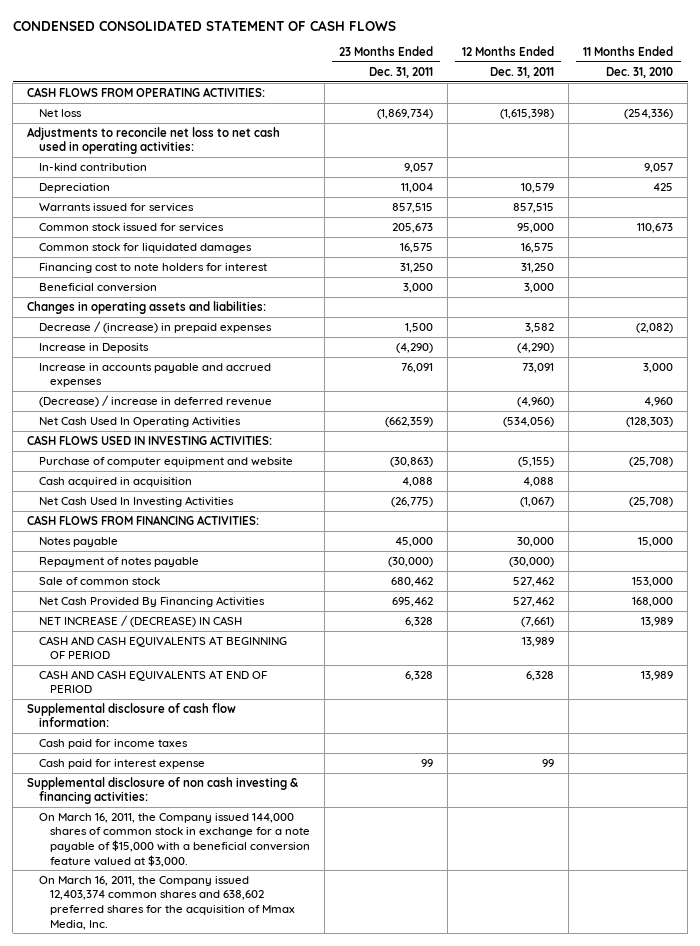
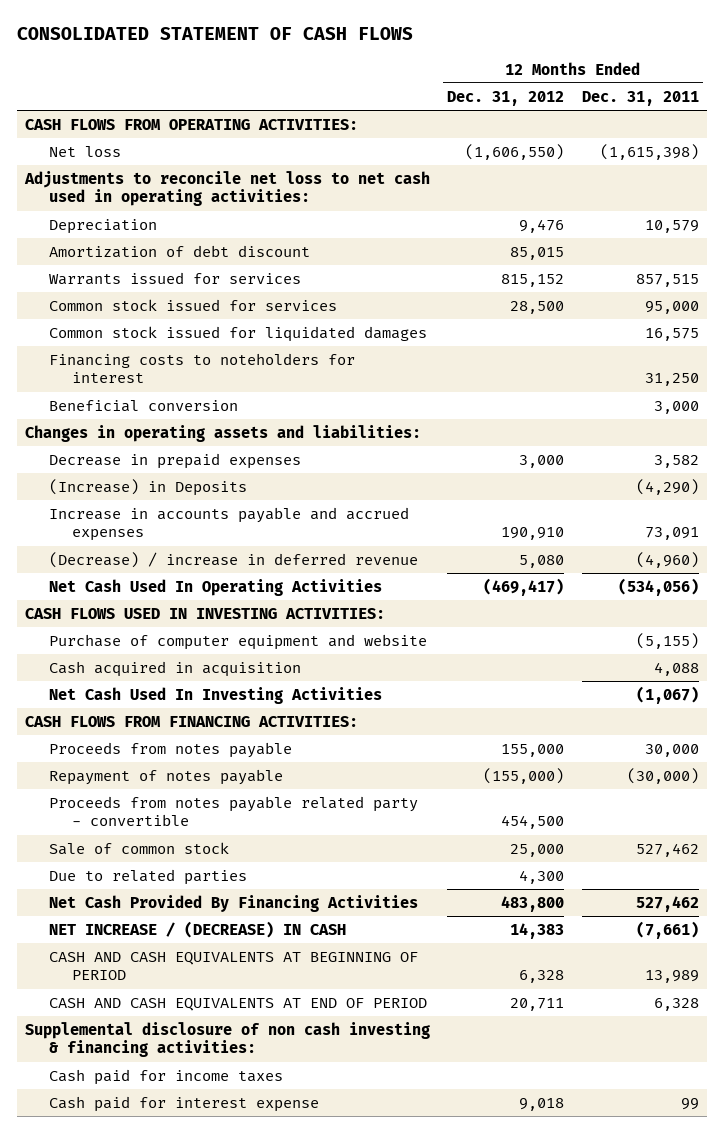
- CONDENSED CONSOLIDATED STATEMENT OF CASH FLOWS
+ CONSOLIDATED STATEMENT OF CASH FLOWS
- | 23 Months Ended Dec. 31, 2011 | 12 Months Ended Dec. 31, 2011 | 11 Months Ended Dec. 31, 2010
+ | 12 Months Ended Dec. 31, 2012 | 12 Months Ended Dec. 31, 2011
- In-kind contribution | 9,057 | | 9,057
+ Amortization of debt discount | 85,015 |
- Common stock for liquidated damages | 16,575 | 16,575 |
- Financing cost to note holders for interest | 31,250 | 31,250 |
+ Common stock issued for liquidated damages | | 16,575
+ Financing costs to noteholders for interest | | 31,250
- Decrease / (increase) in prepaid expenses | 1,500 | 3,582 | (2,082)
- Increase in Deposits | (4,290) | (4,290) |
+ Decrease in prepaid expenses | 3,000 | 3,582
+ (Increase) in Deposits | | (4,290)
- Notes payable | 45,000 | 30,000 | 15,000
+ Proceeds from notes payable | 155,000 | 30,000
+ Proceeds from notes payable related party - convertible | 454,500 |
+ Due to related parties | 4,300 |
- Supplemental disclosure of cash flow information:
moved up: Supplemental disclosure of non cash investing & financing activities:
- On March 16, 2011, the Company issued 144,000 shares of common stock in exchange for a note payable of $15,000 with a beneficial conversion feature valued at $3,000.
- On March 16, 2011, the Company issued 12,403,374 common shares and 638,602 preferred shares for the acquisition of Mmax Media, Inc.

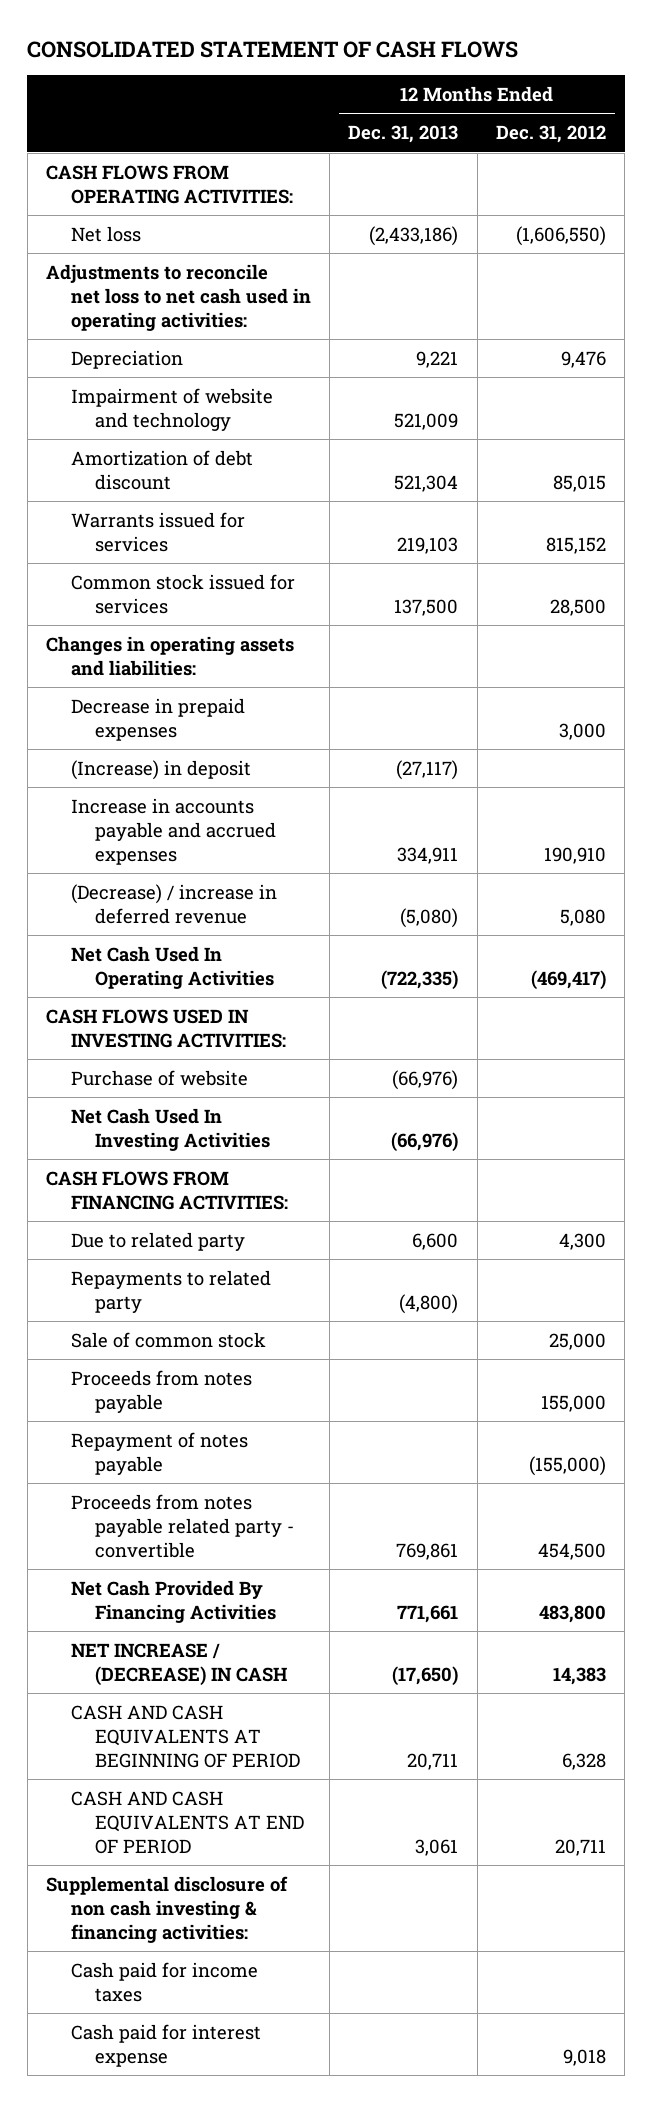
- | 12 Months Ended Dec. 31, 2012 | 12 Months Ended Dec. 31, 2011
+ | 12 Months Ended Dec. 31, 2013 | 12 Months Ended Dec. 31, 2012
+ Impairment of website and technology | 521,009 |
- Common stock issued for liquidated damages | | 16,575
- Financing costs to noteholders for interest | | 31,250
- Beneficial conversion | | 3,000
- (Increase) in Deposits | | (4,290)
+ (Increase) in deposit | (27,117) |
- Purchase of computer equipment and website | | (5,155)
- Cash acquired in acquisition | | 4,088
+ Purchase of website | (66,976) |
+ Due to related party | 6,600 | 4,300
+ Repayments to related party | (4,800) |
moved up: Sale of common stock | | 25,000
- Due to related parties | 4,300 |

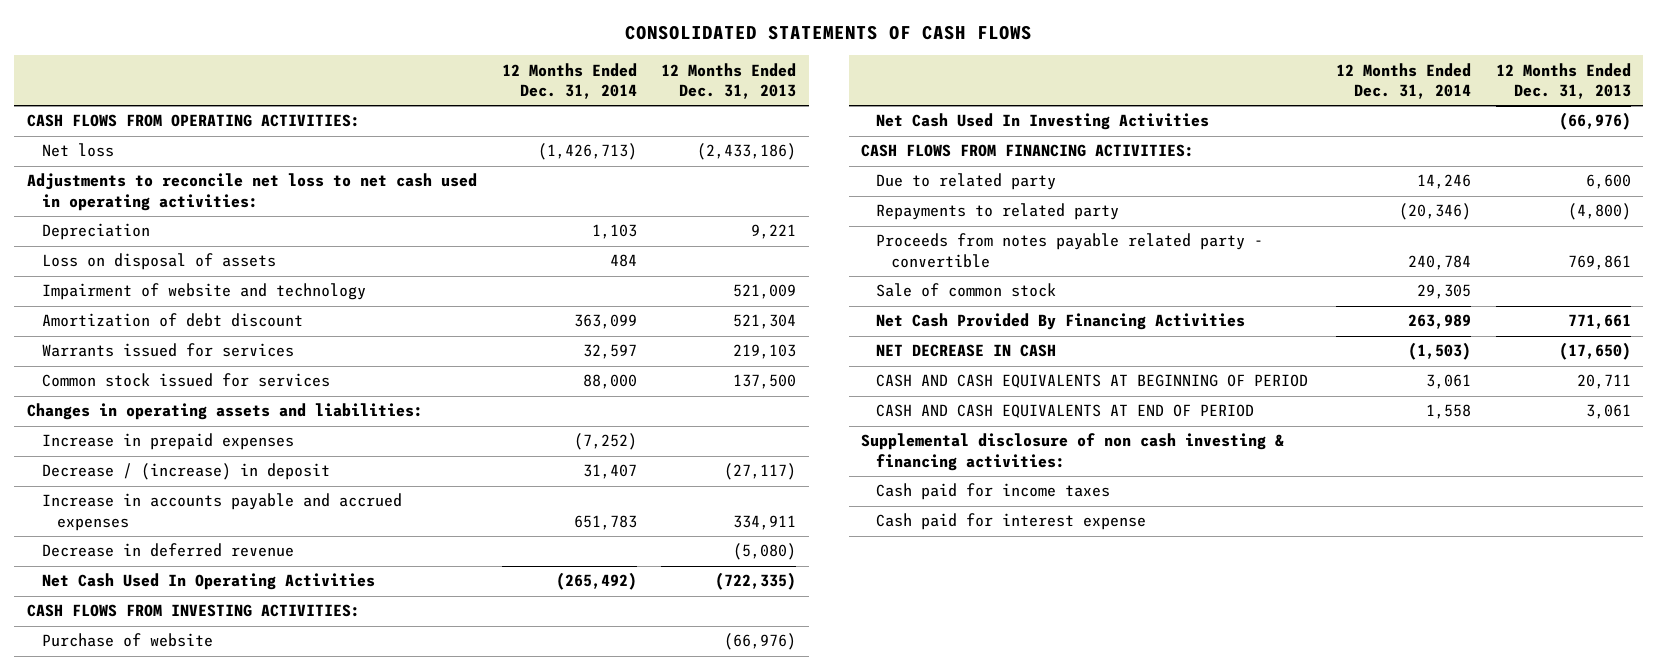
- CONSOLIDATED STATEMENT OF CASH FLOWS
+ CONSOLIDATED STATEMENTS OF CASH FLOWS
- | 12 Months Ended Dec. 31, 2013 | 12 Months Ended Dec. 31, 2012
+ | 12 Months Ended Dec. 31, 2014 | 12 Months Ended Dec. 31, 2013
+ Loss on disposal of assets | 484 |
- Decrease in prepaid expenses | | 3,000
- (Increase) in deposit | (27,117) |
+ Increase in prepaid expenses | (7,252) |
+ Decrease / (increase) in deposit | 31,407 | (27,117)
- (Decrease) / increase in deferred revenue | (5,080) | 5,080
+ Decrease in deferred revenue | | (5,080)
- CASH FLOWS USED IN INVESTING ACTIVITIES:
+ CASH FLOWS FROM INVESTING ACTIVITIES:
- Proceeds from notes payable | | 155,000
- Repayment of notes payable | | (155,000)
moved down: Sale of common stock | 29,305 |
- NET INCREASE / (DECREASE) IN CASH | (17,650) | 14,383
+ NET DECREASE IN CASH | (1,503) | (17,650)

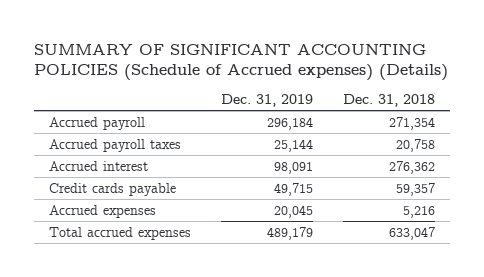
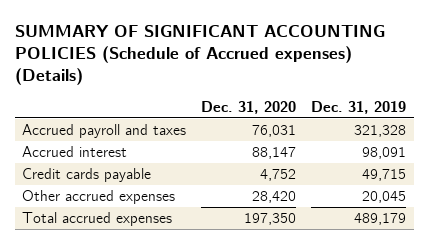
- | Dec. 31, 2019 | Dec. 31, 2018
+ | Dec. 31, 2020 | Dec. 31, 2019
- Accrued payroll | 296,184 | 271,354
- Accrued payroll taxes | 25,144 | 20,758
+ Accrued payroll and taxes | 76,031 | 321,328
- Accrued expenses | 20,045 | 5,216
+ Other accrued expenses | 28,420 | 20,045

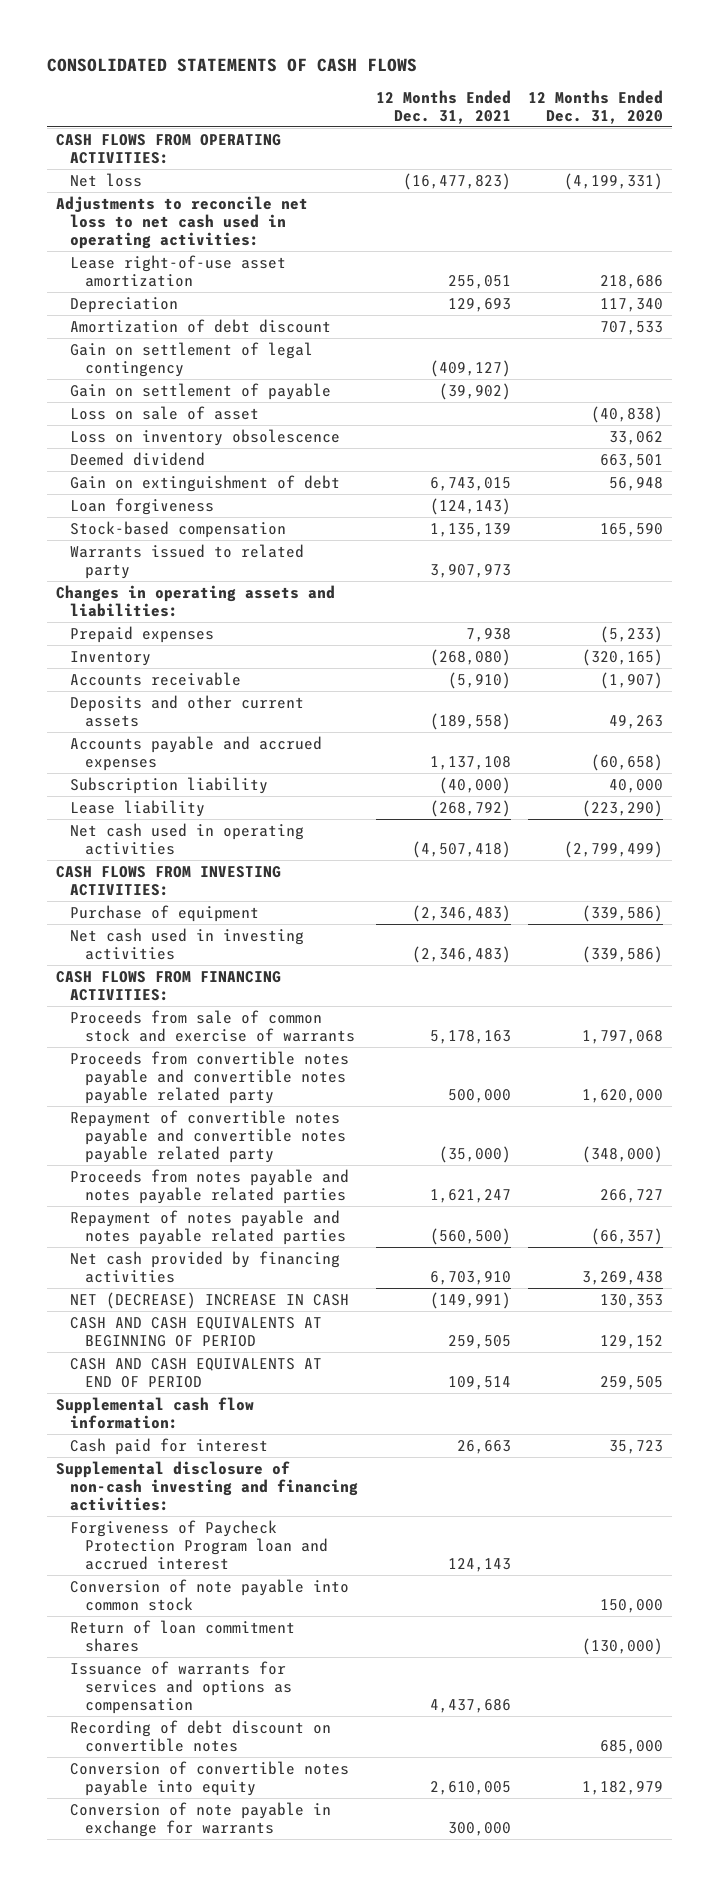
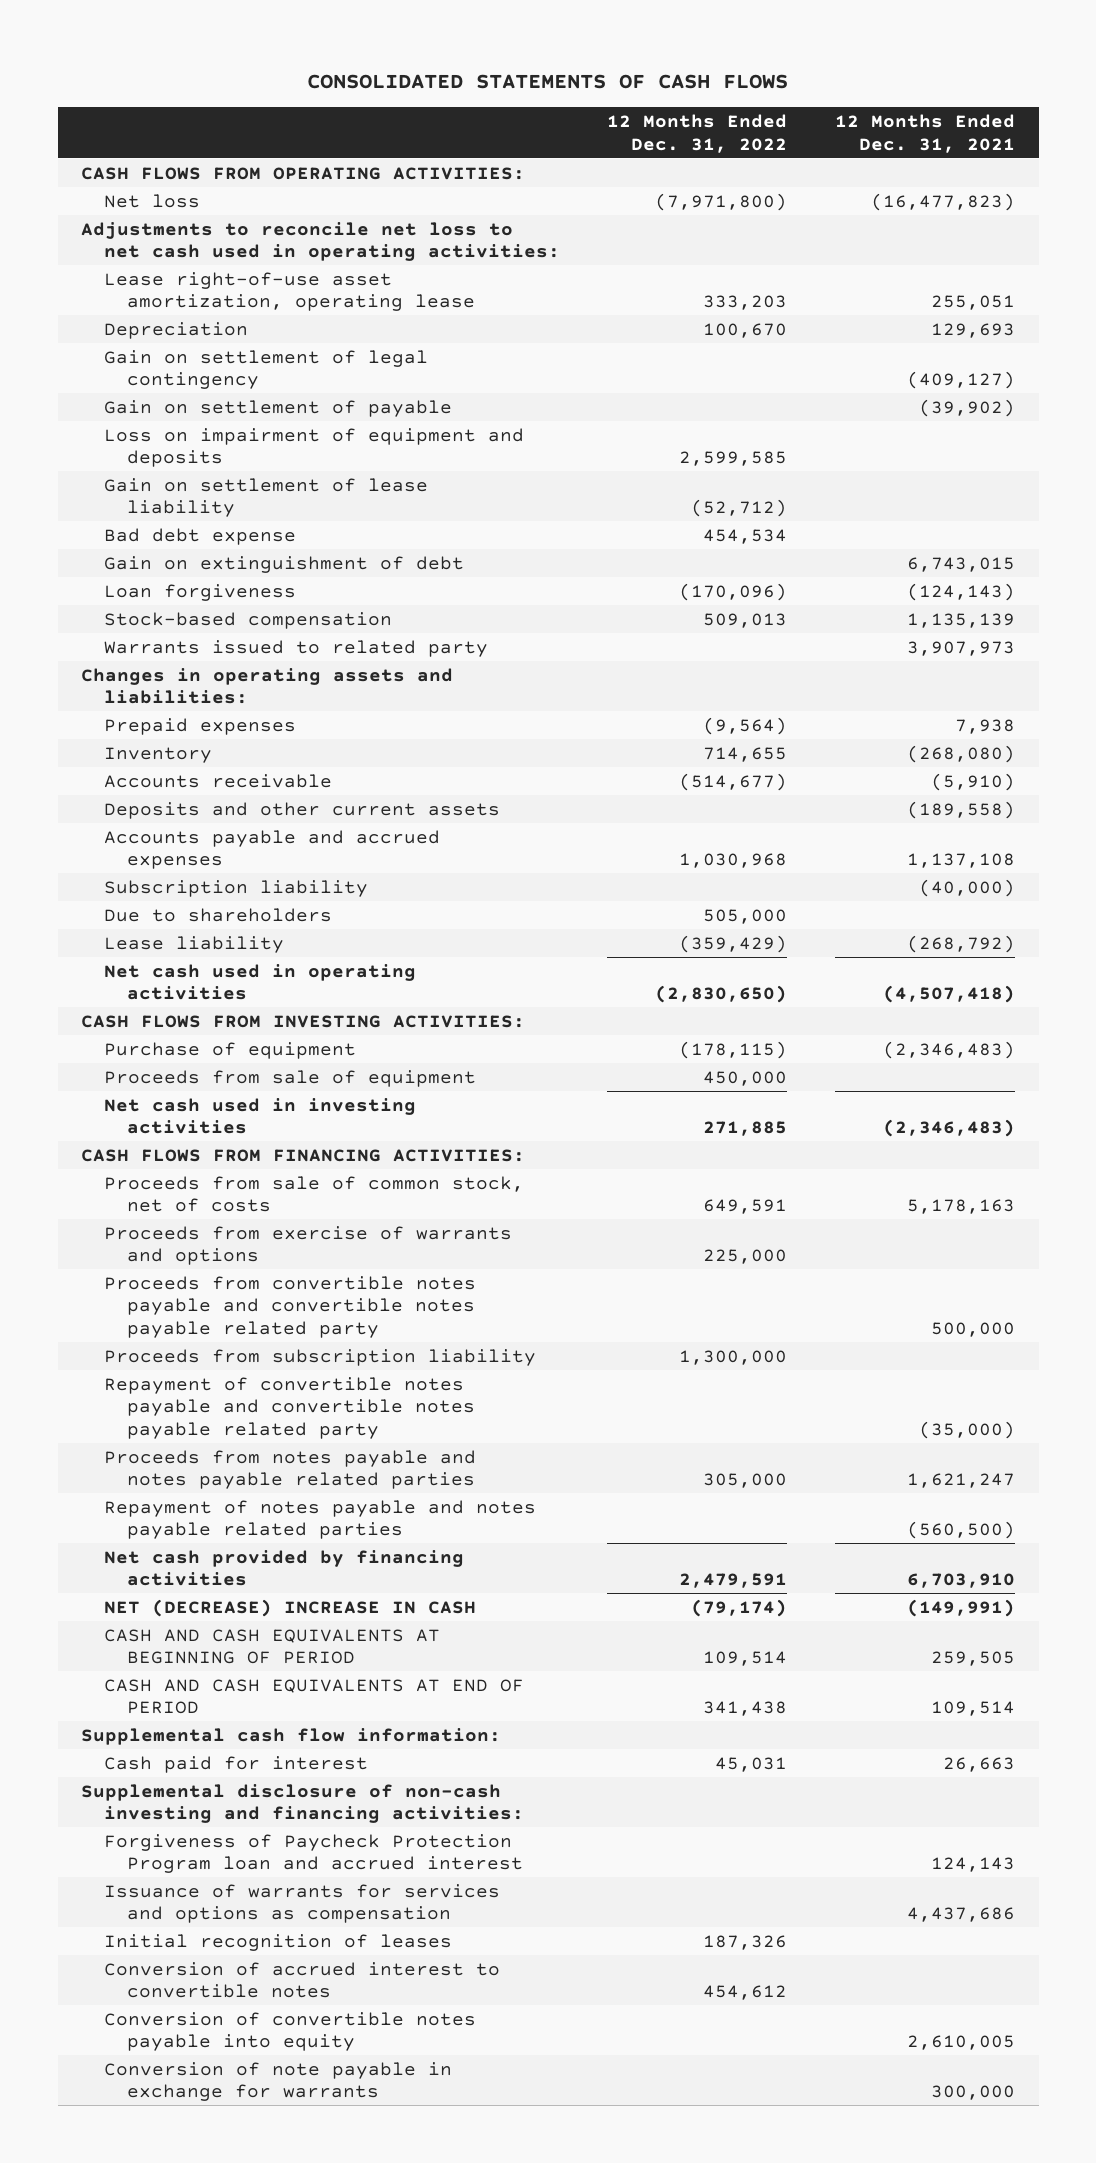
- | 12 Months Ended Dec. 31, 2021 | 12 Months Ended Dec. 31, 2020
+ | 12 Months Ended Dec. 31, 2022 | 12 Months Ended Dec. 31, 2021
- Lease right-of-use asset amortization | 255,051 | 218,686
+ Lease right-of-use asset amortization, operating lease | 333,203 | 255,051
- Amortization of debt discount | | 707,533
- Loss on sale of asset | | (40,838)
- Loss on inventory obsolescence | | 33,062
- Deemed dividend | | 663,501
+ Loss on impairment of equipment and deposits | 2,599,585 |
+ Gain on settlement of lease liability | (52,712) |
+ Bad debt expense | 454,534 |
+ Due to shareholders | 505,000 |
+ Proceeds from sale of equipment | 450,000 |
- Proceeds from sale of common stock and exercise of warrants | 5,178,163 | 1,797,068
+ Proceeds from sale of common stock, net of costs | 649,591 | 5,178,163
+ Proceeds from exercise of warrants and options | 225,000 |
+ Proceeds from subscription liability | 1,300,000 |
- Conversion of note payable into common stock | | 150,000
- Return of loan commitment shares | | (130,000)
- Recording of debt discount on convertible notes | | 685,000
+ Initial recognition of leases | 187,326 |
+ Conversion of accrued interest to convertible notes | 454,612 |

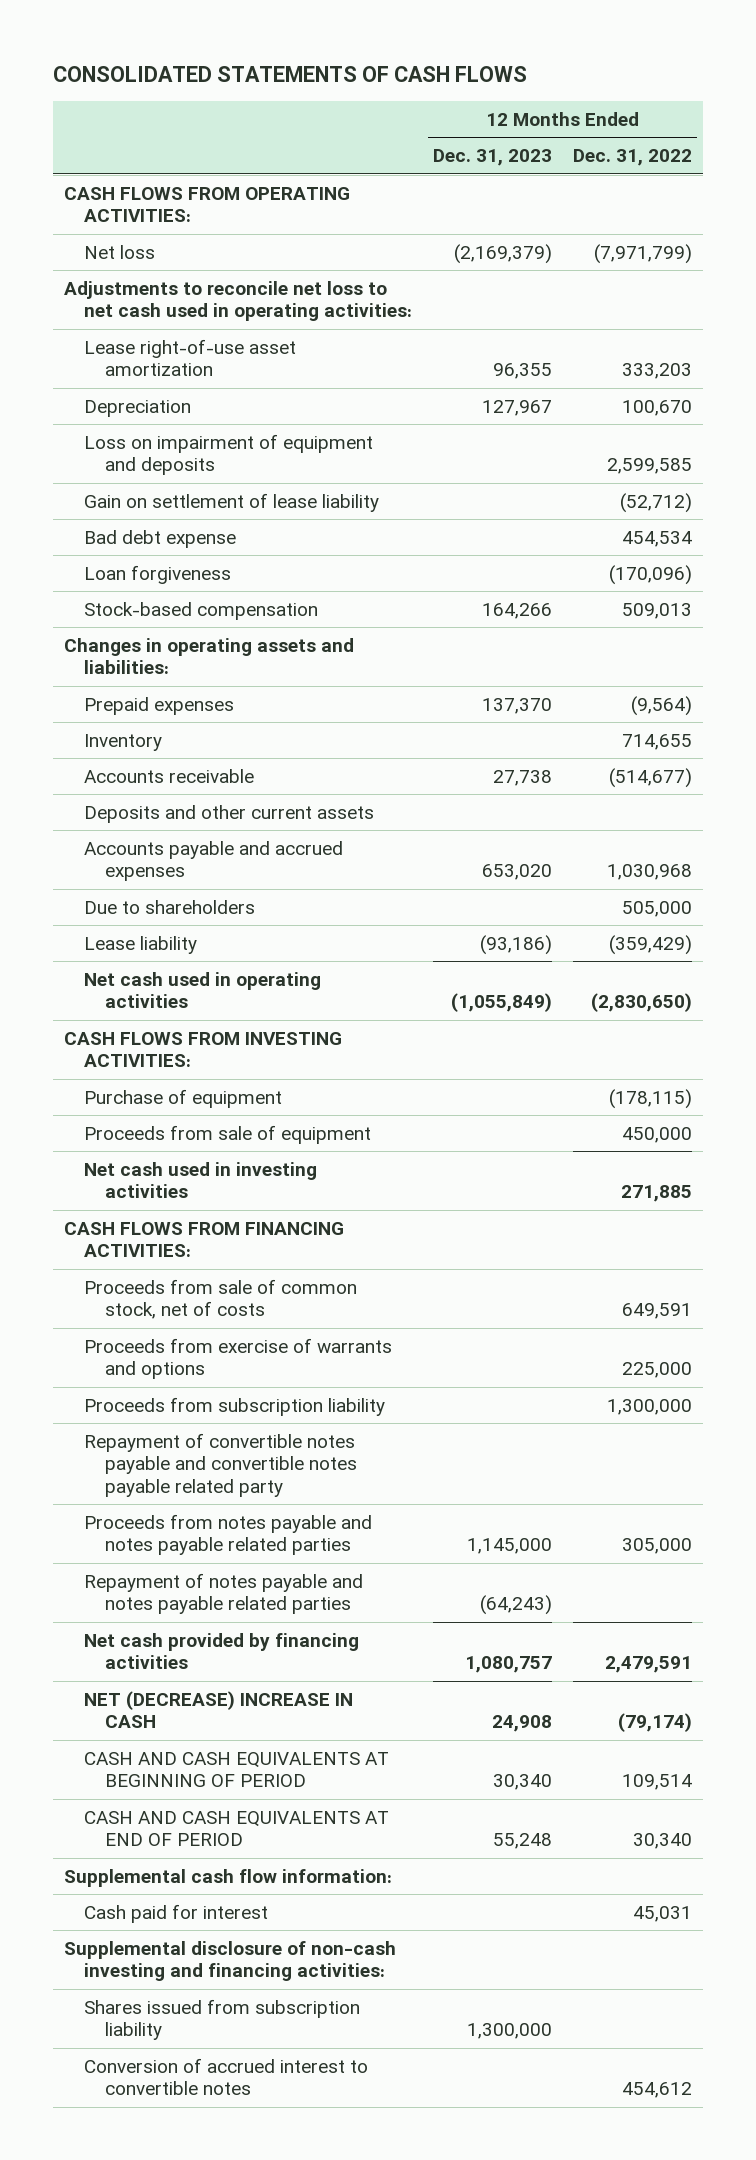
- | 12 Months Ended Dec. 31, 2022 | 12 Months Ended Dec. 31, 2021
+ | 12 Months Ended Dec. 31, 2023 | 12 Months Ended Dec. 31, 2022
- Net loss | (7,971,800) | (16,477,823)
+ Net loss | (2,169,379) | (7,971,799)
- Lease right-of-use asset amortization, operating lease | 333,203 | 255,051
+ Lease right-of-use asset amortization | 96,355 | 333,203
- Gain on settlement of legal contingency | | (409,127)
- Gain on settlement of payable | | (39,902)
- Gain on extinguishment of debt | | 6,743,015
- Warrants issued to related party | | 3,907,973
- Subscription liability | | (40,000)
- Proceeds from convertible notes payable and convertible notes payable related party | | 500,000
- CASH AND CASH EQUIVALENTS AT END OF PERIOD | 341,438 | 109,514
+ CASH AND CASH EQUIVALENTS AT END OF PERIOD | 55,248 | 30,340
- Forgiveness of Paycheck Protection Program loan and accrued interest | | 124,143
- Issuance of warrants for services and options as compensation | | 4,437,686
- Initial recognition of leases | 187,326 |
+ Shares issued from subscription liability | 1,300,000 |
- Conversion of convertible notes payable into equity | | 2,610,005
- Conversion of note payable in exchange for warrants | | 300,000

